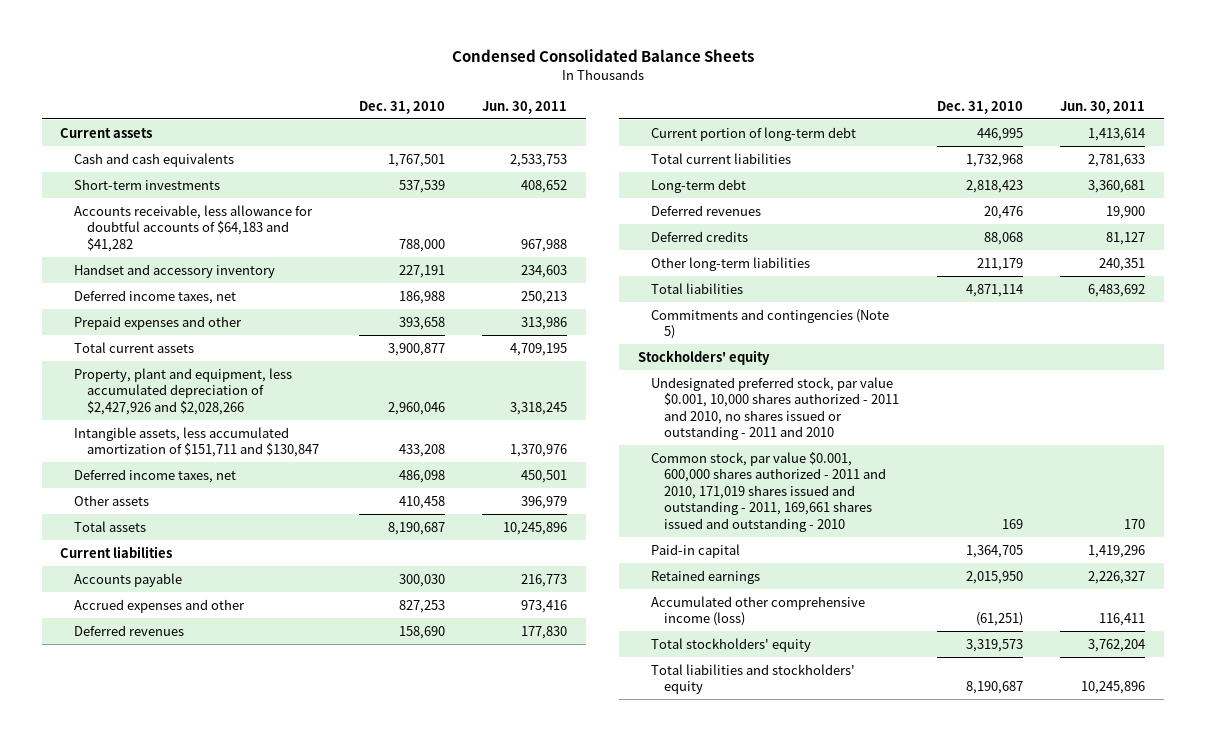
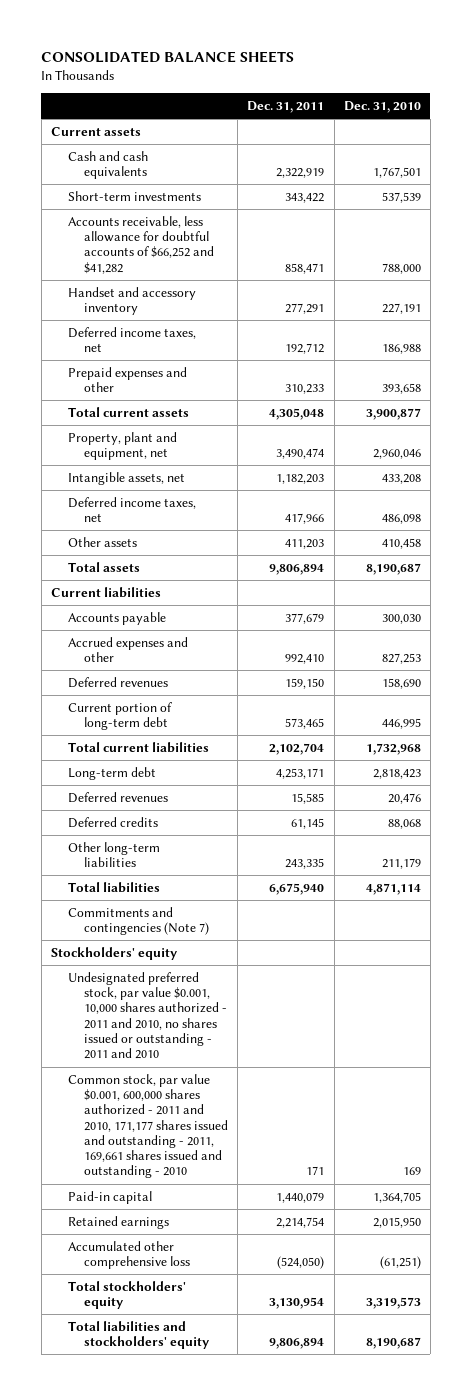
- Condensed Consolidated Balance Sheets
+ CONSOLIDATED BALANCE SHEETS
- | Dec. 31, 2010 | Jun. 30, 2011
+ | Dec. 31, 2011 | Dec. 31, 2010
- Accounts receivable, less allowance for doubtful accounts of $64,183 and $41,282 | 788,000 | 967,988
+ Accounts receivable, less allowance for doubtful accounts of $66,252 and $41,282 | 858,471 | 788,000
- Property, plant and equipment, less accumulated depreciation of $2,427,926 and $2,028,266 | 2,960,046 | 3,318,245
- Intangible assets, less accumulated amortization of $151,711 and $130,847 | 433,208 | 1,370,976
+ Property, plant and equipment, net | 3,490,474 | 2,960,046
+ Intangible assets, net | 1,182,203 | 433,208
- Commitments and contingencies (Note 5)
+ Commitments and contingencies (Note 7)
- Common stock, par value $0.001, 600,000 shares authorized - 2011 and 2010, 171,019 shares issued and outstanding - 2011, 169,661 shares issued and outstanding - 2010 | 169 | 170
+ Common stock, par value $0.001, 600,000 shares authorized - 2011 and 2010, 171,177 shares issued and outstanding - 2011, 169,661 shares issued and outstanding - 2010 | 171 | 169
- Accumulated other comprehensive income (loss) | (61,251) | 116,411
+ Accumulated other comprehensive loss | (524,050) | (61,251)

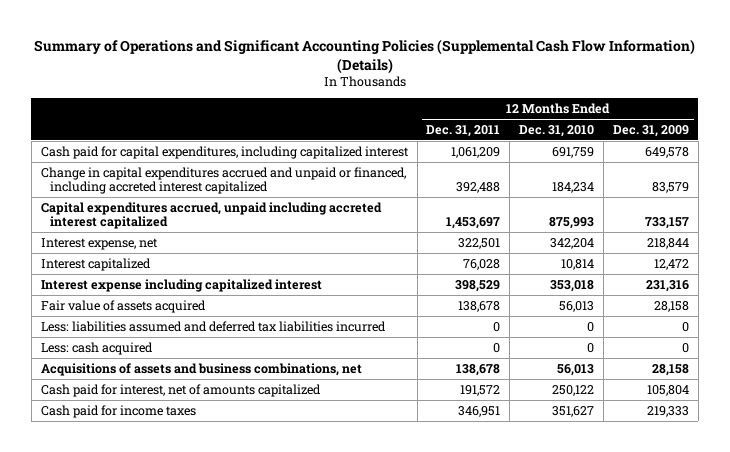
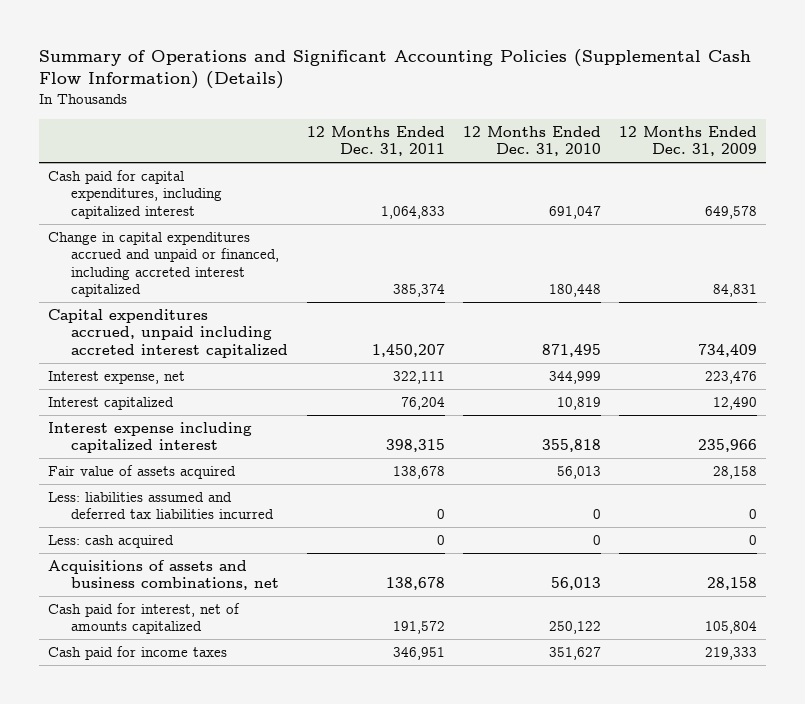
- Cash paid for capital expenditures, including capitalized interest | 1,061,209 | 691,759 | 649,578
- Change in capital expenditures accrued and unpaid or financed, including accreted interest capitalized | 392,488 | 184,234 | 83,579
- Capital expenditures accrued, unpaid including accreted interest capitalized | 1,453,697 | 875,993 | 733,157
- Interest expense, net | 322,501 | 342,204 | 218,844
- Interest capitalized | 76,028 | 10,814 | 12,472
- Interest expense including capitalized interest | 398,529 | 353,018 | 231,316
+ Cash paid for capital expenditures, including capitalized interest | 1,064,833 | 691,047 | 649,578
+ Change in capital expenditures accrued and unpaid or financed, including accreted interest capitalized | 385,374 | 180,448 | 84,831
+ Capital expenditures accrued, unpaid including accreted interest capitalized | 1,450,207 | 871,495 | 734,409
+ Interest expense, net | 322,111 | 344,999 | 223,476
+ Interest capitalized | 76,204 | 10,819 | 12,490
+ Interest expense including capitalized interest | 398,315 | 355,818 | 235,966

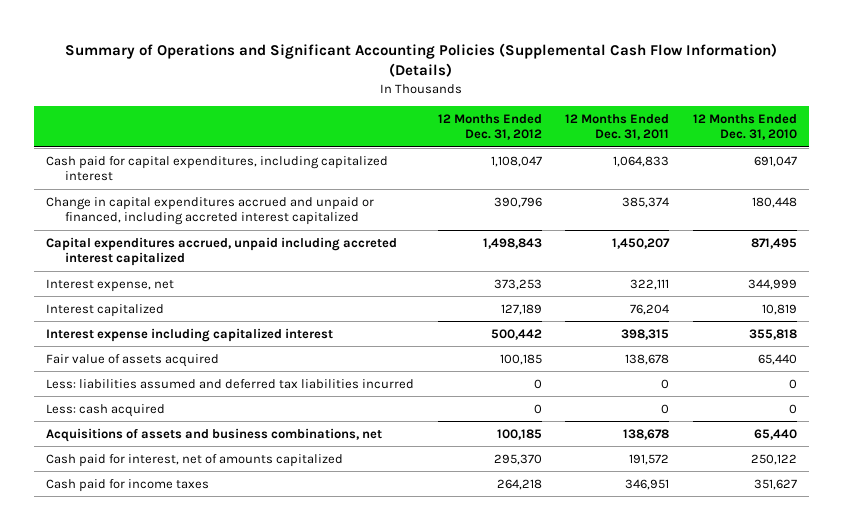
- | 12 Months Ended Dec. 31, 2011 | 12 Months Ended Dec. 31, 2010 | 12 Months Ended Dec. 31, 2009
+ | 12 Months Ended Dec. 31, 2012 | 12 Months Ended Dec. 31, 2011 | 12 Months Ended Dec. 31, 2010
- Fair value of assets acquired | 138,678 | 56,013 | 28,158
+ Fair value of assets acquired | 100,185 | 138,678 | 65,440
- Acquisitions of assets and business combinations, net | 138,678 | 56,013 | 28,158
+ Acquisitions of assets and business combinations, net | 100,185 | 138,678 | 65,440

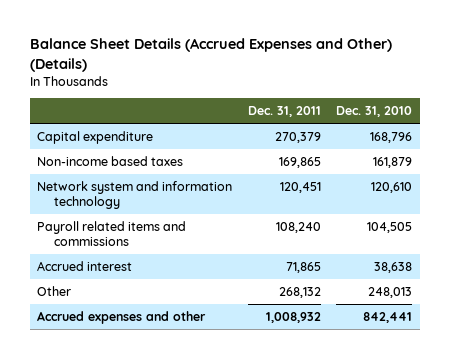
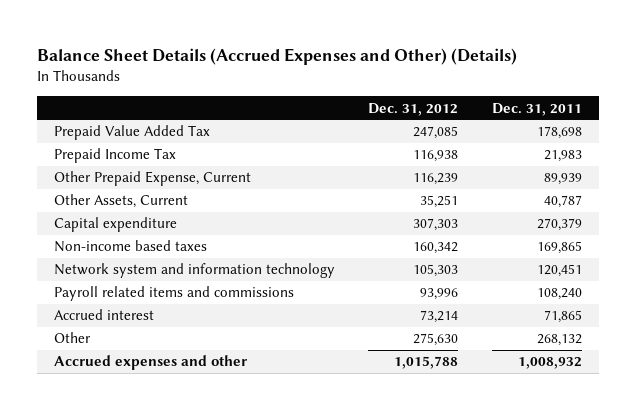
- | Dec. 31, 2011 | Dec. 31, 2010
+ | Dec. 31, 2012 | Dec. 31, 2011
+ Prepaid Value Added Tax | 247,085 | 178,698
+ Prepaid Income Tax | 116,938 | 21,983
+ Other Prepaid Expense, Current | 116,239 | 89,939
+ Other Assets, Current | 35,251 | 40,787

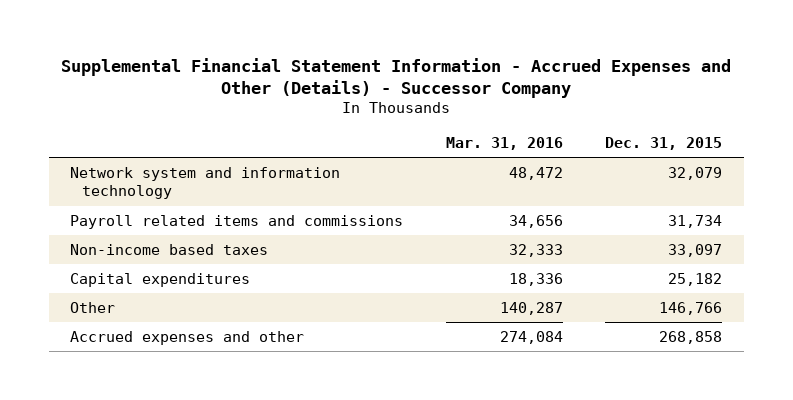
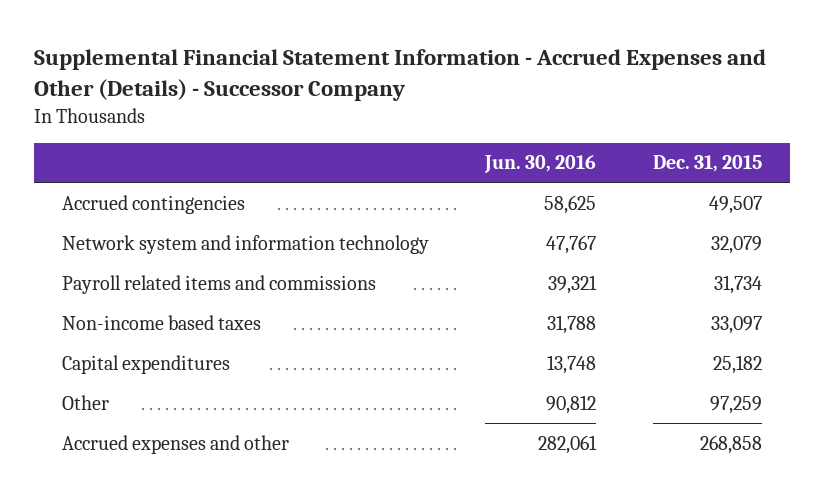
- | Mar. 31, 2016 | Dec. 31, 2015
+ | Jun. 30, 2016 | Dec. 31, 2015
+ Accrued contingencies | 58,625 | 49,507
- Other | 140,287 | 146,766
+ Other | 90,812 | 97,259

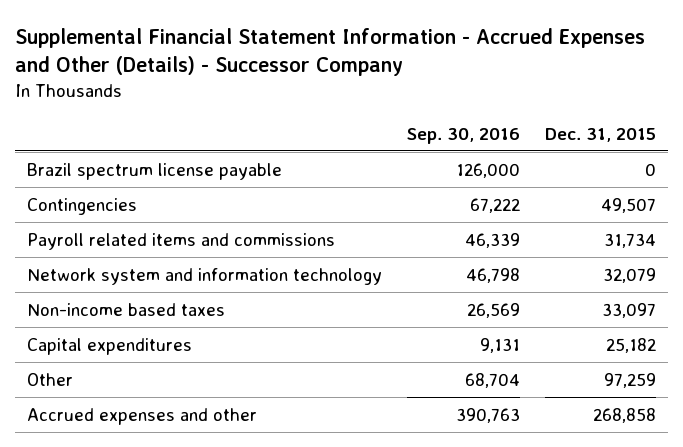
- | Jun. 30, 2016 | Dec. 31, 2015
+ | Sep. 30, 2016 | Dec. 31, 2015
- Accrued contingencies | 58,625 | 49,507
+ Brazil spectrum license payable | 126,000 | 0
+ Contingencies | 67,222 | 49,507
moved down: Network system and information technology | 46,798 | 32,079

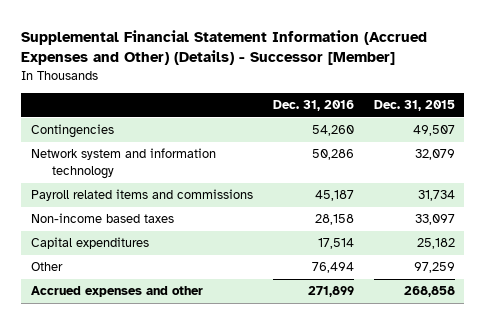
- Supplemental Financial Statement Information - Accrued Expenses and Other (Details) - Successor Company
+ Supplemental Financial Statement Information (Accrued Expenses and Other) (Details) - Successor [Member]
- | Sep. 30, 2016 | Dec. 31, 2015
+ | Dec. 31, 2016 | Dec. 31, 2015
- Brazil spectrum license payable | 126,000 | 0
moved down: Payroll related items and commissions | 45,187 | 31,734

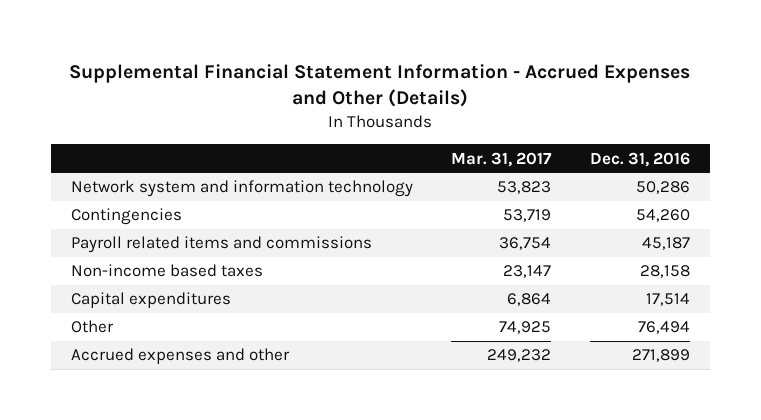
- Supplemental Financial Statement Information (Accrued Expenses and Other) (Details) - Successor [Member]
+ Supplemental Financial Statement Information - Accrued Expenses and Other (Details)
- | Dec. 31, 2016 | Dec. 31, 2015
+ | Mar. 31, 2017 | Dec. 31, 2016
moved down: Contingencies | 53,719 | 54,260

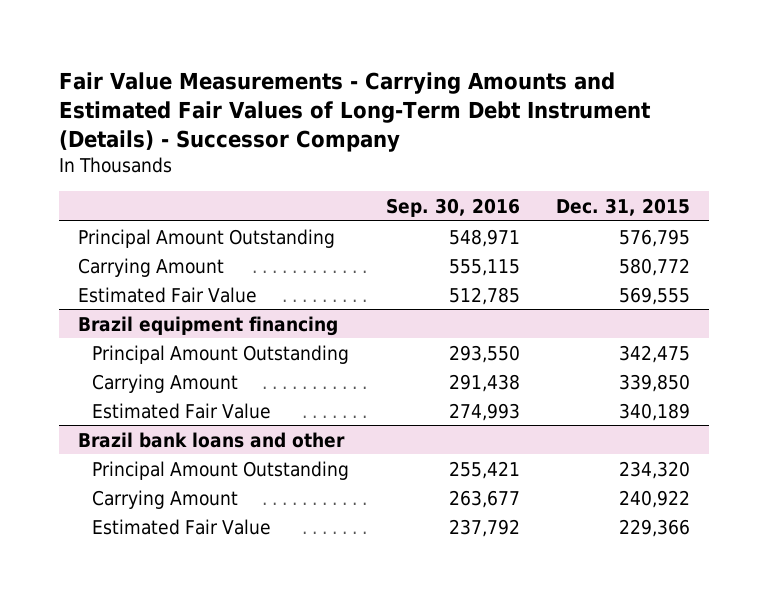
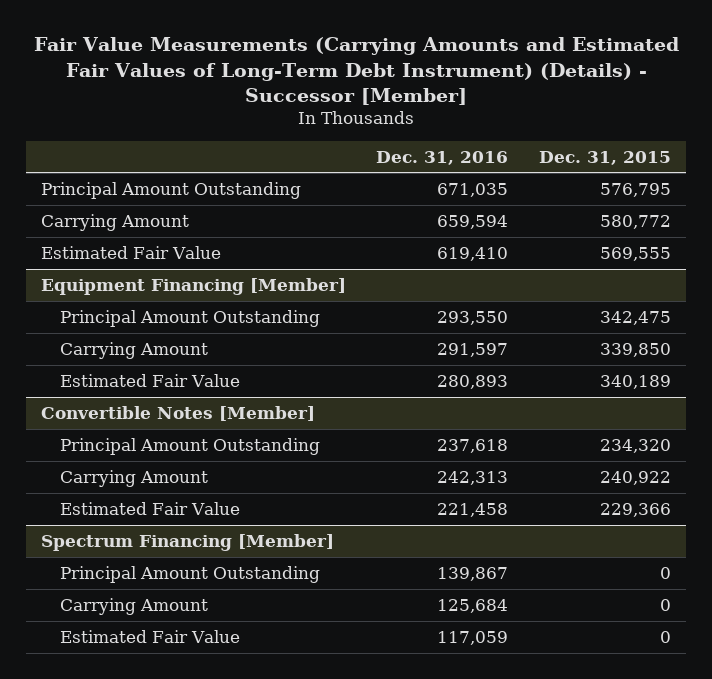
- Fair Value Measurements - Carrying Amounts and Estimated Fair Values of Long-Term Debt Instrument (Details) - Successor Company
+ Fair Value Measurements (Carrying Amounts and Estimated Fair Values of Long-Term Debt Instrument) (Details) - Successor [Member]
- | Sep. 30, 2016 | Dec. 31, 2015
+ | Dec. 31, 2016 | Dec. 31, 2015
- Brazil equipment financing
+ Equipment Financing [Member]
- Brazil bank loans and other
+ Convertible Notes [Member]
+ Spectrum Financing [Member]
+ Principal Amount Outstanding | 139,867 | 0
+ Carrying Amount | 125,684 | 0
+ Estimated Fair Value | 117,059 | 0

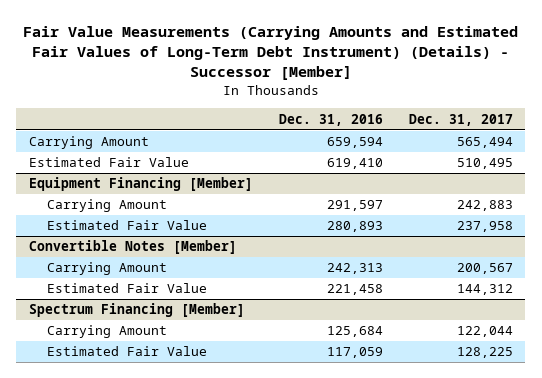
- | Dec. 31, 2016 | Dec. 31, 2015
+ | Dec. 31, 2016 | Dec. 31, 2017
- Principal Amount Outstanding | 671,035 | 576,795
@ Equipment Financing [Member]
- Principal Amount Outstanding | 293,550 | 342,475
@ Convertible Notes [Member]
- Principal Amount Outstanding | 237,618 | 234,320
@ Spectrum Financing [Member]
- Principal Amount Outstanding | 139,867 | 0

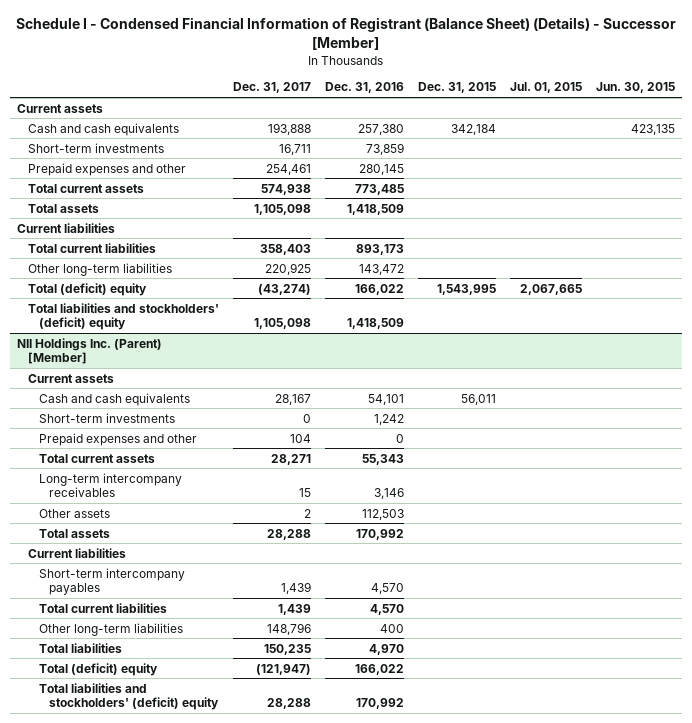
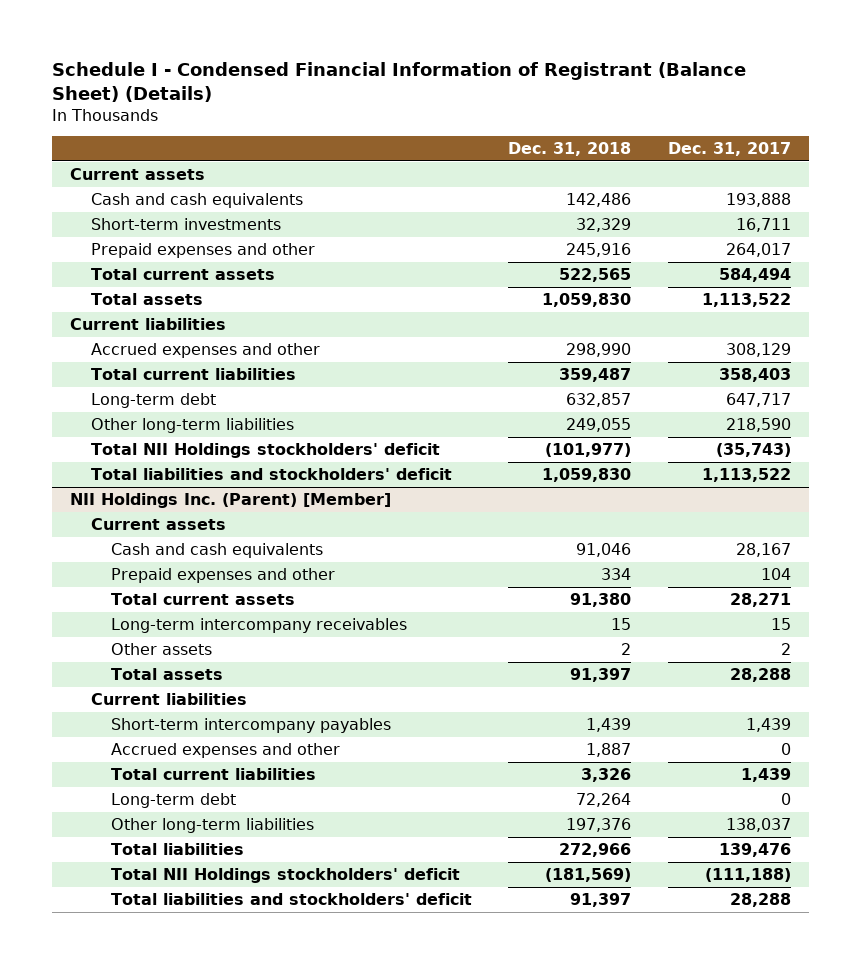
- Schedule I - Condensed Financial Information of Registrant (Balance Sheet) (Details) - Successor [Member]
+ Schedule I - Condensed Financial Information of Registrant (Balance Sheet) (Details)
- | Dec. 31, 2017 | Dec. 31, 2016 | Dec. 31, 2015 | Jul. 01, 2015 | Jun. 30, 2015
+ | Dec. 31, 2018 | Dec. 31, 2017
- Prepaid expenses and other | 254,461 | 280,145 | | |
- Total current assets | 574,938 | 773,485 | | |
- Total assets | 1,105,098 | 1,418,509 | | |
+ Prepaid expenses and other | 245,916 | 264,017
+ Total current assets | 522,565 | 584,494
+ Total assets | 1,059,830 | 1,113,522
+ Accrued expenses and other | 298,990 | 308,129
- Other long-term liabilities | 220,925 | 143,472 | | |
- Total (deficit) equity | (43,274) | 166,022 | 1,543,995 | 2,067,665 |
- Total liabilities and stockholders' (deficit) equity | 1,105,098 | 1,418,509 | | |
+ Long-term debt | 632,857 | 647,717
+ Other long-term liabilities | 249,055 | 218,590
+ Total NII Holdings stockholders' deficit | (101,977) | (35,743)
+ Total liabilities and stockholders' deficit | 1,059,830 | 1,113,522
@ NII Holdings Inc. (Parent) [Member]
- Short-term investments | 0 | 1,242 | | |
+ Accrued expenses and other | 1,887 | 0
- Other long-term liabilities | 148,796 | 400 | | |
- Total liabilities | 150,235 | 4,970 | | |
- Total (deficit) equity | (121,947) | 166,022 | | |
- Total liabilities and stockholders' (deficit) equity | 28,288 | 170,992 | | |
+ Long-term debt | 72,264 | 0
+ Other long-term liabilities | 197,376 | 138,037
+ Total liabilities | 272,966 | 139,476
+ Total NII Holdings stockholders' deficit | (181,569) | (111,188)
+ Total liabilities and stockholders' deficit | 91,397 | 28,288

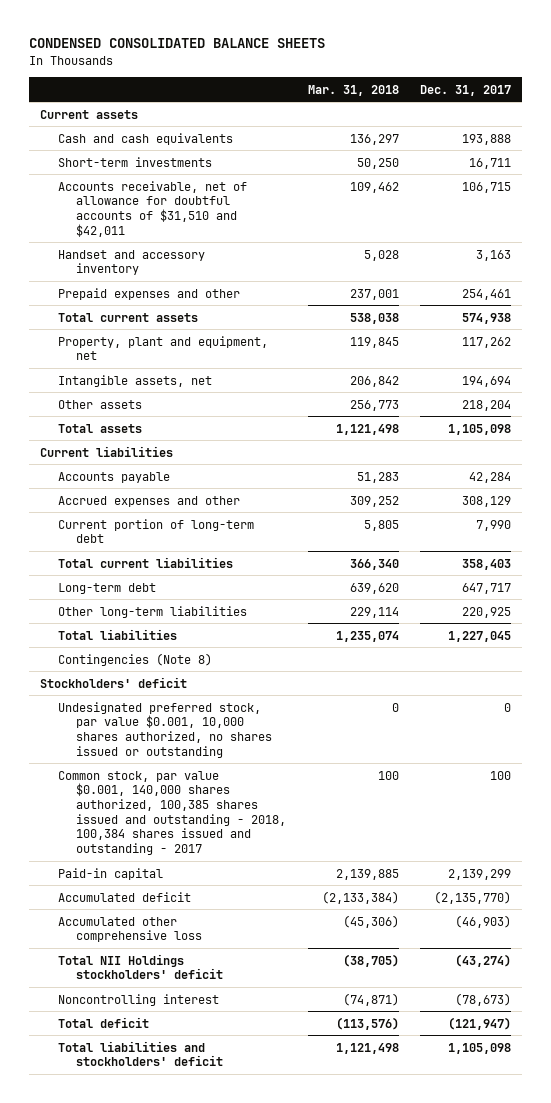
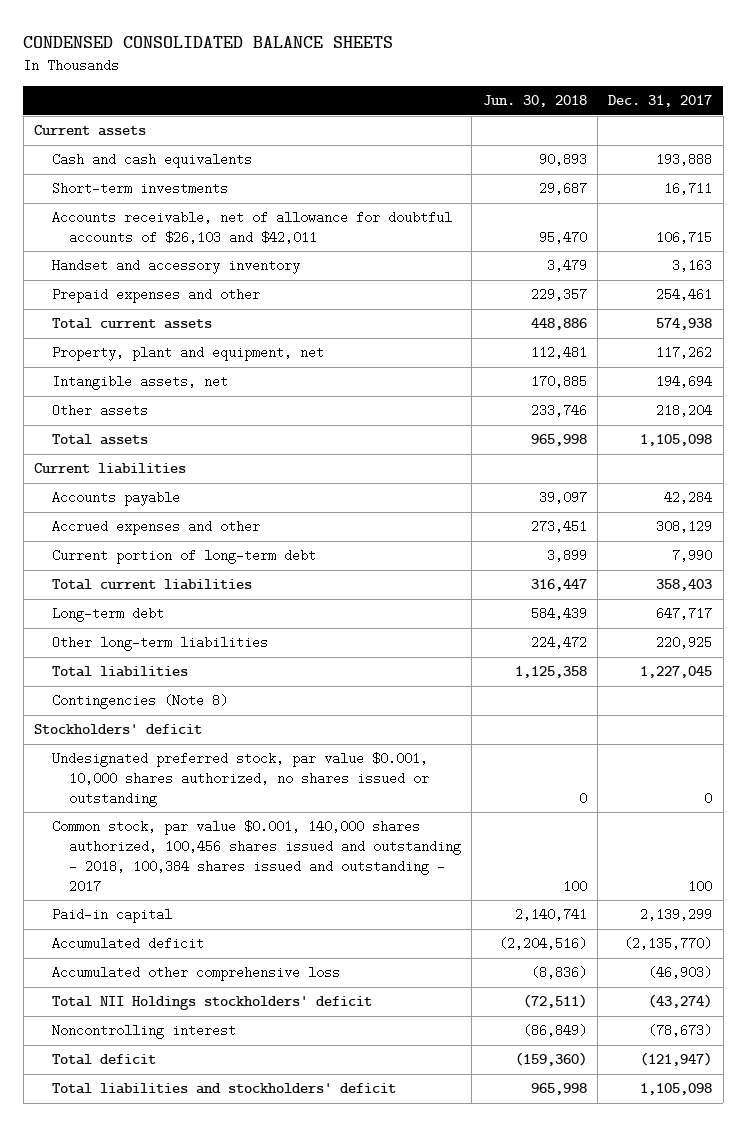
- | Mar. 31, 2018 | Dec. 31, 2017
+ | Jun. 30, 2018 | Dec. 31, 2017
- Accounts receivable, net of allowance for doubtful accounts of $31,510 and $42,011 | 109,462 | 106,715
+ Accounts receivable, net of allowance for doubtful accounts of $26,103 and $42,011 | 95,470 | 106,715
- Common stock, par value $0.001, 140,000 shares authorized, 100,385 shares issued and outstanding - 2018, 100,384 shares issued and outstanding - 2017 | 100 | 100
+ Common stock, par value $0.001, 140,000 shares authorized, 100,456 shares issued and outstanding - 2018, 100,384 shares issued and outstanding - 2017 | 100 | 100

